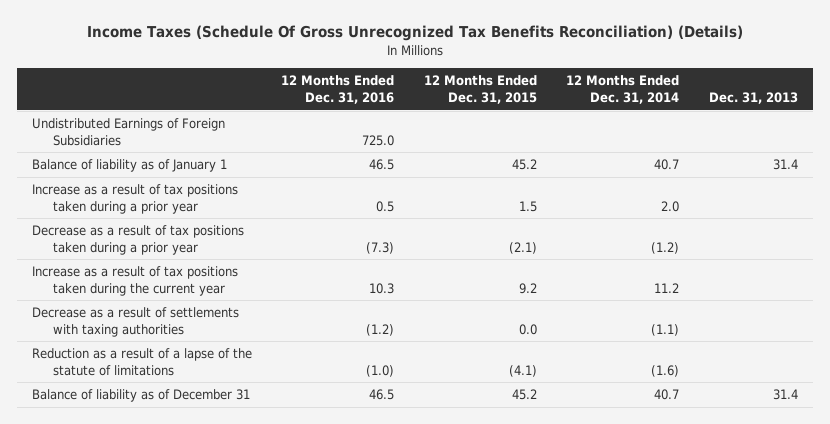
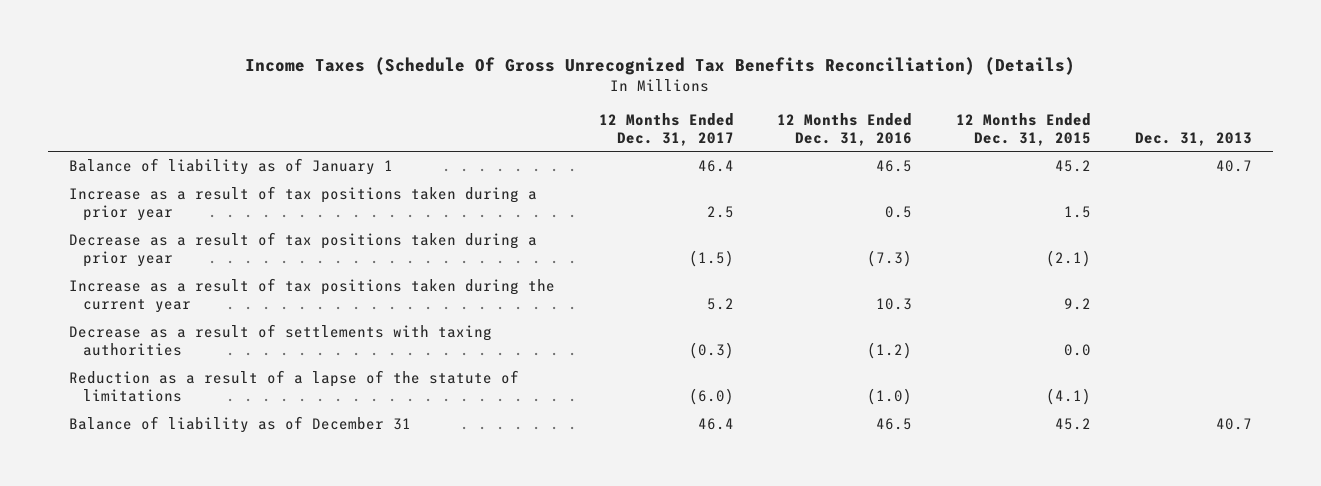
- | 12 Months Ended Dec. 31, 2016 | 12 Months Ended Dec. 31, 2015 | 12 Months Ended Dec. 31, 2014 | Dec. 31, 2013
+ | 12 Months Ended Dec. 31, 2017 | 12 Months Ended Dec. 31, 2016 | 12 Months Ended Dec. 31, 2015 | Dec. 31, 2013
- Undistributed Earnings of Foreign Subsidiaries | 725.0 | | |
- Balance of liability as of January 1 | 46.5 | 45.2 | 40.7 | 31.4
+ Balance of liability as of January 1 | 46.4 | 46.5 | 45.2 | 40.7
- Balance of liability as of December 31 | 46.5 | 45.2 | 40.7 | 31.4
+ Balance of liability as of December 31 | 46.4 | 46.5 | 45.2 | 40.7

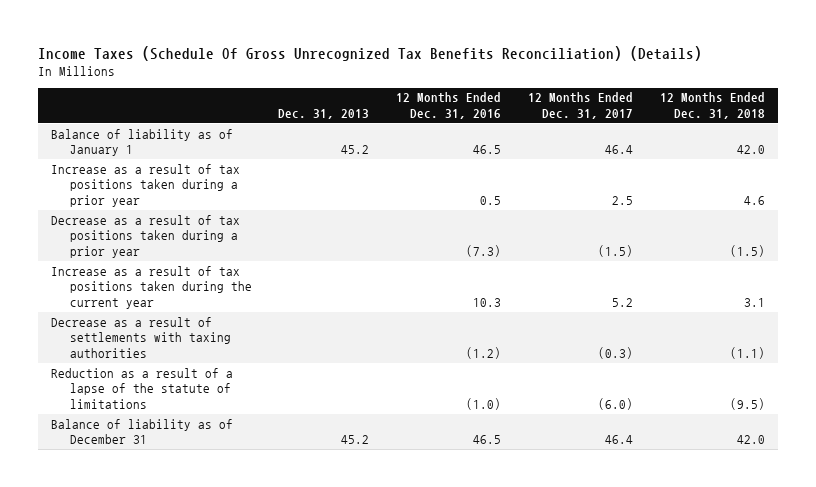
- | 12 Months Ended Dec. 31, 2017 | 12 Months Ended Dec. 31, 2016 | 12 Months Ended Dec. 31, 2015 | Dec. 31, 2013
+ | Dec. 31, 2013 | 12 Months Ended Dec. 31, 2016 | 12 Months Ended Dec. 31, 2017 | 12 Months Ended Dec. 31, 2018
- Balance of liability as of January 1 | 46.4 | 46.5 | 45.2 | 40.7
+ Balance of liability as of January 1 | 45.2 | 46.5 | 46.4 | 42.0
- Balance of liability as of December 31 | 46.4 | 46.5 | 45.2 | 40.7
+ Balance of liability as of December 31 | 45.2 | 46.5 | 46.4 | 42.0

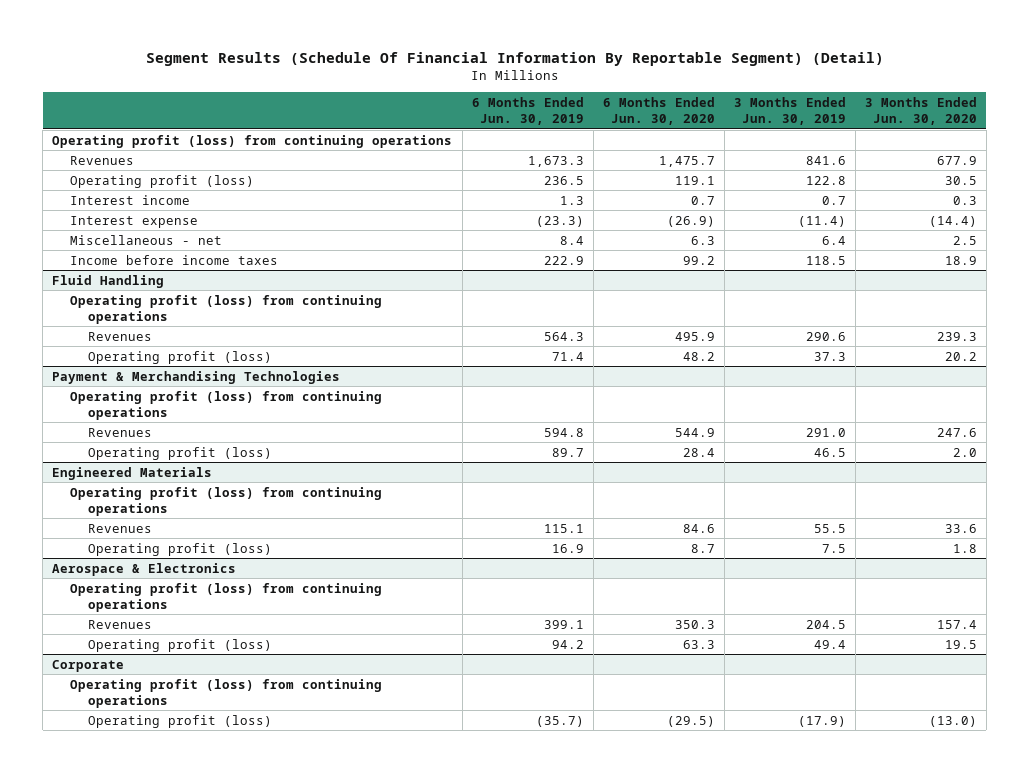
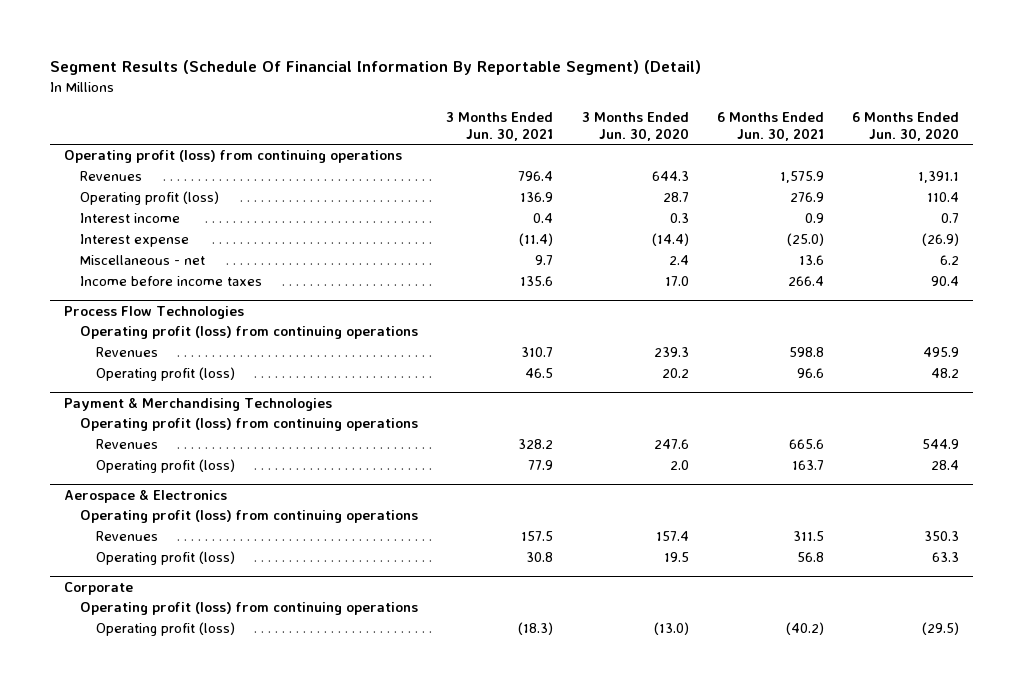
- | 6 Months Ended Jun. 30, 2019 | 6 Months Ended Jun. 30, 2020 | 3 Months Ended Jun. 30, 2019 | 3 Months Ended Jun. 30, 2020
+ | 3 Months Ended Jun. 30, 2021 | 3 Months Ended Jun. 30, 2020 | 6 Months Ended Jun. 30, 2021 | 6 Months Ended Jun. 30, 2020
- Revenues | 1,673.3 | 1,475.7 | 841.6 | 677.9
- Operating profit (loss) | 236.5 | 119.1 | 122.8 | 30.5
+ Revenues | 796.4 | 644.3 | 1,575.9 | 1,391.1
+ Operating profit (loss) | 136.9 | 28.7 | 276.9 | 110.4
- Miscellaneous - net | 8.4 | 6.3 | 6.4 | 2.5
- Income before income taxes | 222.9 | 99.2 | 118.5 | 18.9
- Fluid Handling
+ Miscellaneous - net | 9.7 | 2.4 | 13.6 | 6.2
+ Income before income taxes | 135.6 | 17.0 | 266.4 | 90.4
+ Process Flow Technologies
- Engineered Materials
- Operating profit (loss) from continuing operations
- Revenues | 115.1 | 84.6 | 55.5 | 33.6
- Operating profit (loss) | 16.9 | 8.7 | 7.5 | 1.8

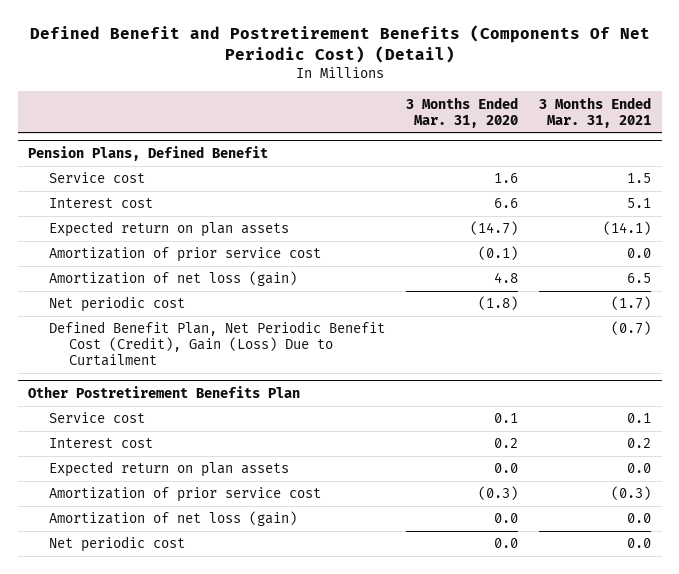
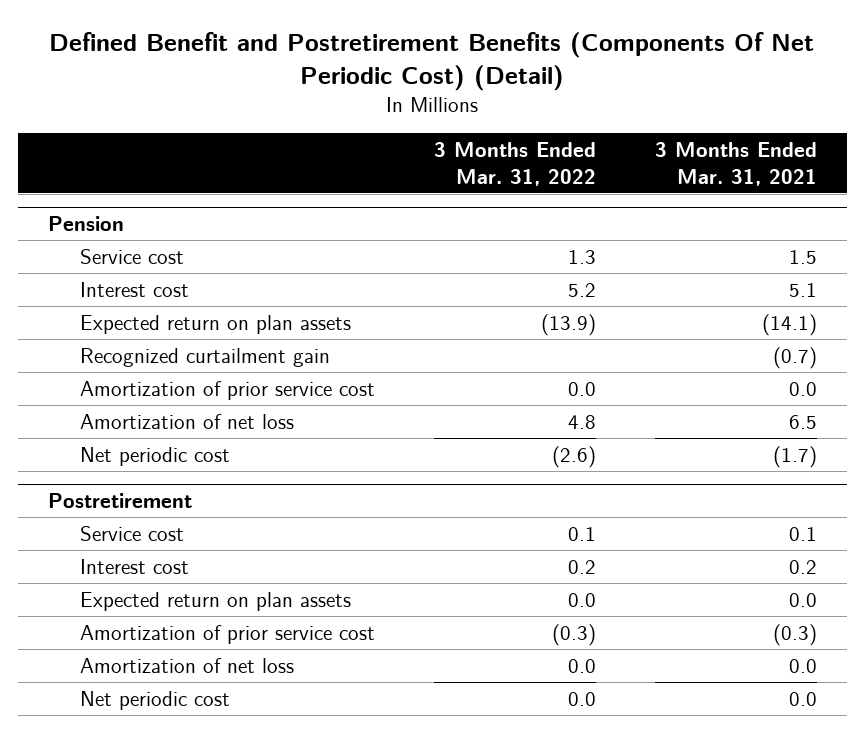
- | 3 Months Ended Mar. 31, 2020 | 3 Months Ended Mar. 31, 2021
+ | 3 Months Ended Mar. 31, 2022 | 3 Months Ended Mar. 31, 2021
- Pension Plans, Defined Benefit
+ Pension
+ Recognized curtailment gain | | (0.7)
- Amortization of net loss (gain) | 4.8 | 6.5
+ Amortization of net loss | 4.8 | 6.5
- Defined Benefit Plan, Net Periodic Benefit Cost (Credit), Gain (Loss) Due to Curtailment | | (0.7)
- Other Postretirement Benefits Plan
+ Postretirement
- Amortization of net loss (gain) | 0.0 | 0.0
+ Amortization of net loss | 0.0 | 0.0

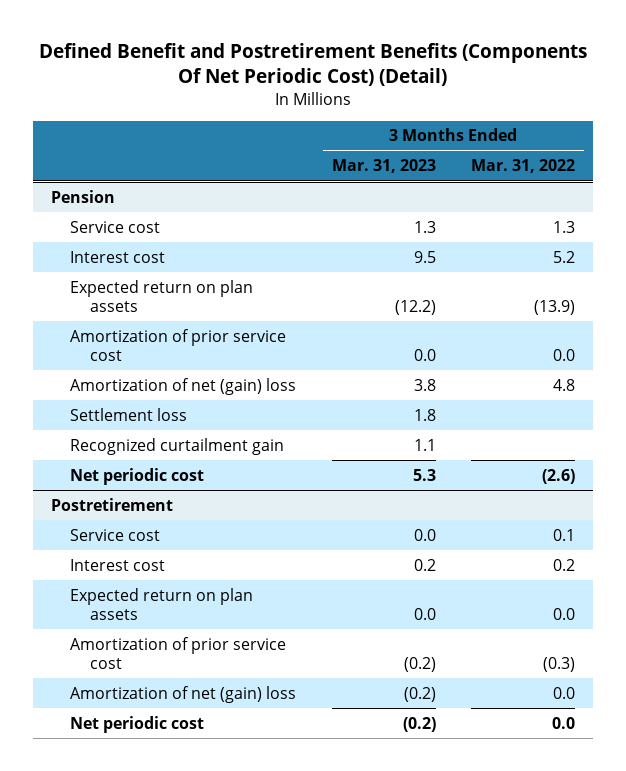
- | 3 Months Ended Mar. 31, 2022 | 3 Months Ended Mar. 31, 2021
+ | 3 Months Ended Mar. 31, 2023 | 3 Months Ended Mar. 31, 2022
@ Pension
- Amortization of net loss | 4.8 | 6.5
+ Amortization of net (gain) loss | 3.8 | 4.8
+ Settlement loss | 1.8 |
moved down: Recognized curtailment gain | 1.1 |
@ Postretirement
- Amortization of net loss | 0.0 | 0.0
+ Amortization of net (gain) loss | (0.2) | 0.0

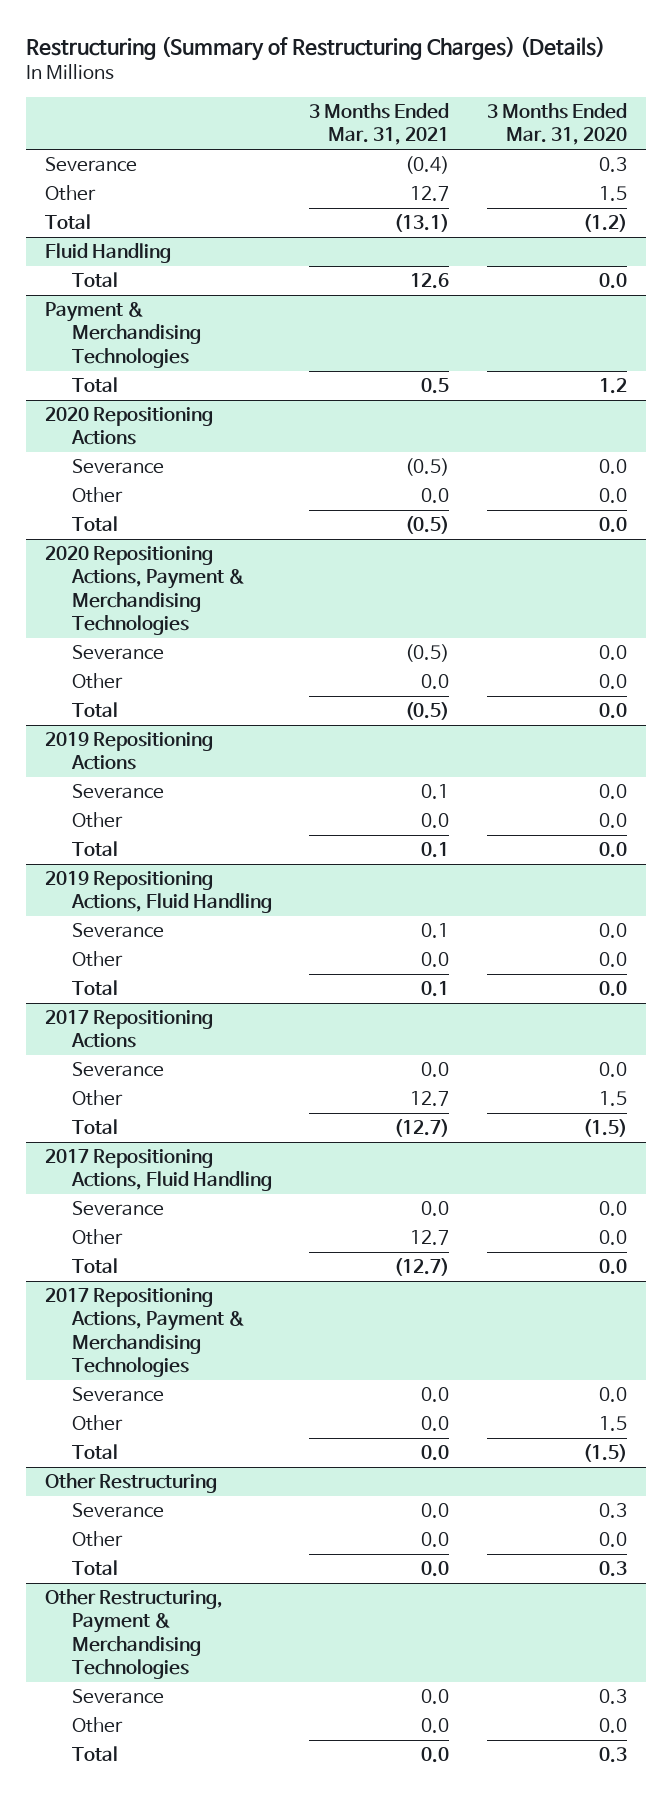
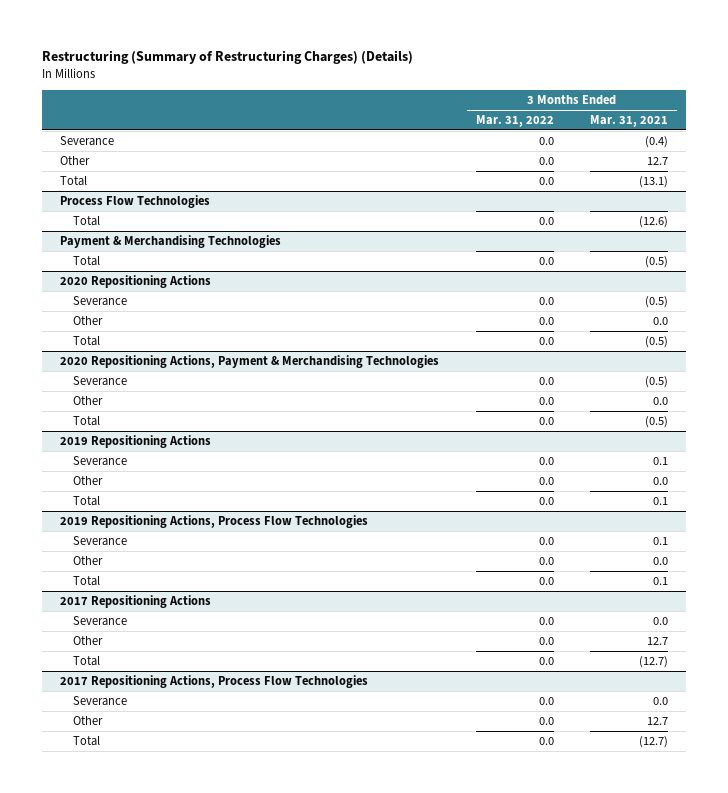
- | 3 Months Ended Mar. 31, 2021 | 3 Months Ended Mar. 31, 2020
+ | 3 Months Ended Mar. 31, 2022 | 3 Months Ended Mar. 31, 2021
- Fluid Handling
- Total | 12.6 | 0.0
+ Process Flow Technologies
+ Total | 0.0 | (12.6)
@ Payment & Merchandising Technologies
- Total | 0.5 | 1.2
+ Total | 0.0 | (0.5)
- 2019 Repositioning Actions, Fluid Handling
+ 2019 Repositioning Actions, Process Flow Technologies
- 2017 Repositioning Actions, Fluid Handling
+ 2017 Repositioning Actions, Process Flow Technologies
- 2017 Repositioning Actions, Payment & Merchandising Technologies
- Severance | 0.0 | 0.0
- Other | 0.0 | 1.5
- Total | 0.0 | (1.5)
- Other Restructuring
- Severance | 0.0 | 0.3
- Other | 0.0 | 0.0
- Total | 0.0 | 0.3
- Other Restructuring, Payment & Merchandising Technologies
- Severance | 0.0 | 0.3
- Other | 0.0 | 0.0
- Total | 0.0 | 0.3

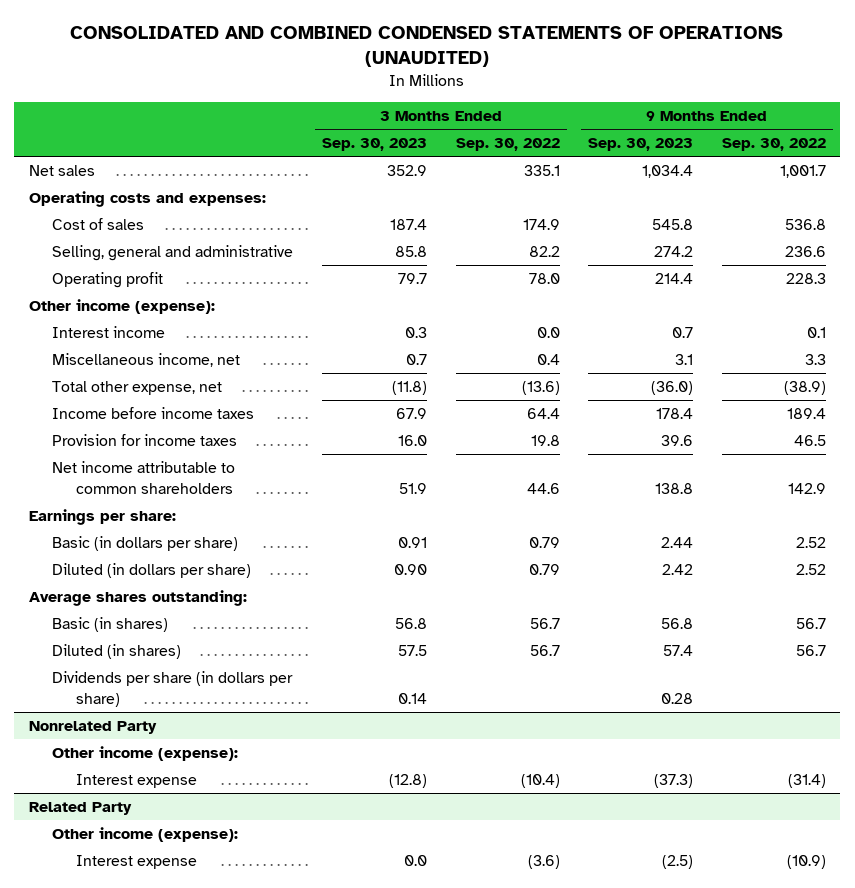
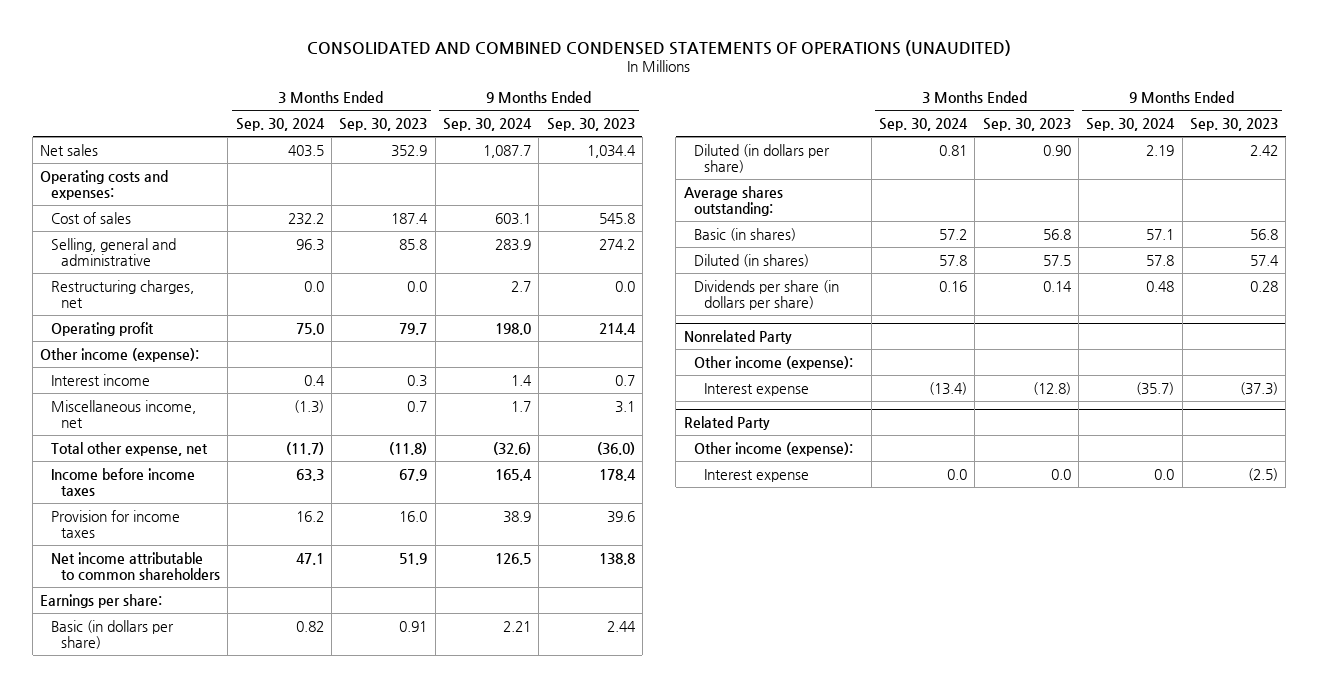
- | 3 Months Ended Sep. 30, 2023 | 3 Months Ended Sep. 30, 2022 | 9 Months Ended Sep. 30, 2023 | 9 Months Ended Sep. 30, 2022
+ | 3 Months Ended Sep. 30, 2024 | 3 Months Ended Sep. 30, 2023 | 9 Months Ended Sep. 30, 2024 | 9 Months Ended Sep. 30, 2023
+ Restructuring charges, net | 0.0 | 0.0 | 2.7 | 0.0

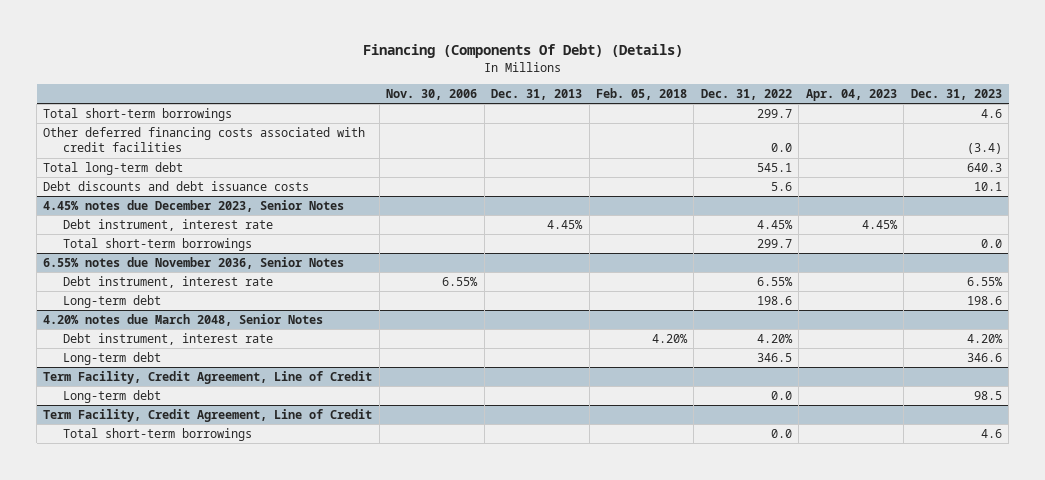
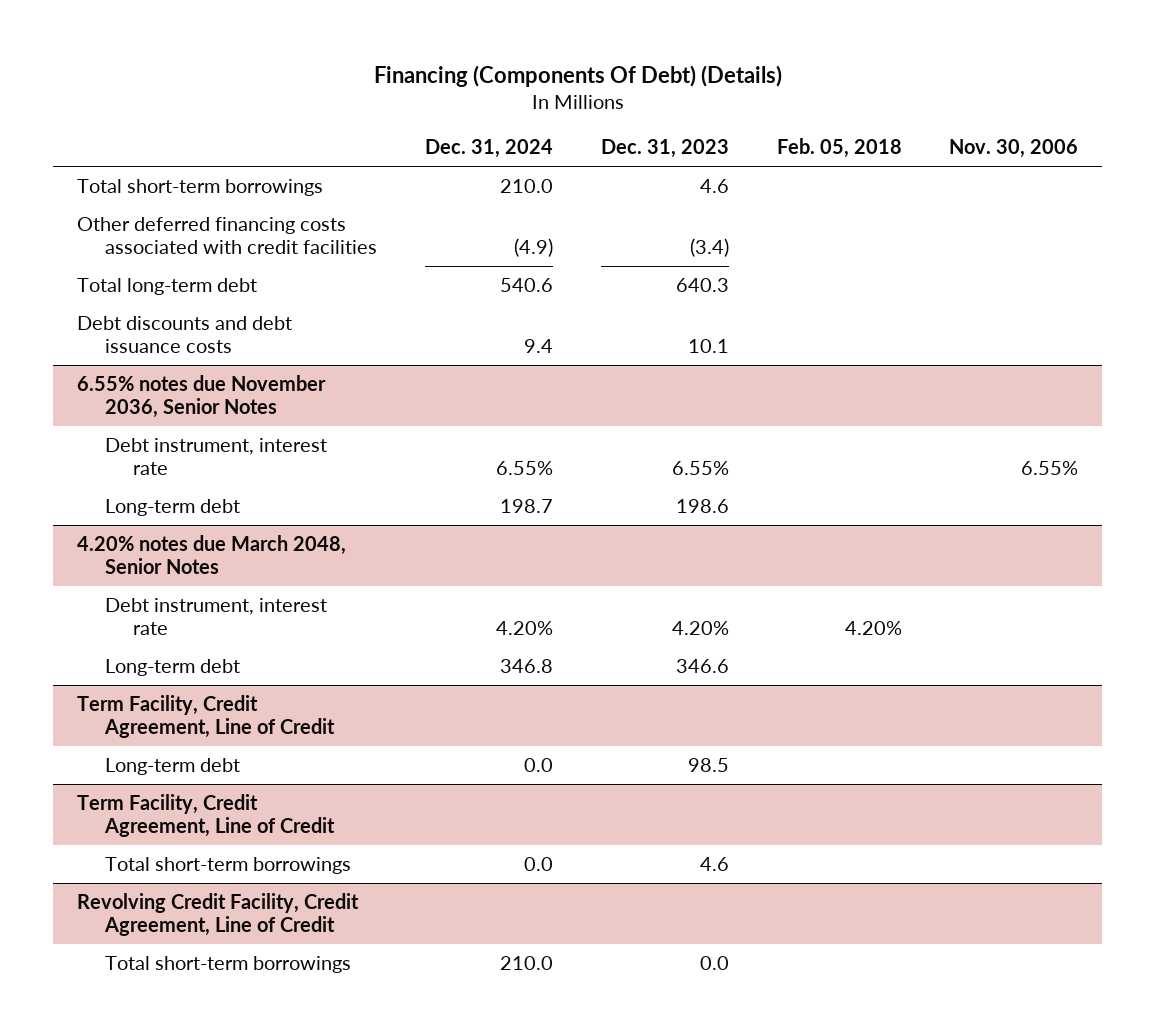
- | Nov. 30, 2006 | Dec. 31, 2013 | Feb. 05, 2018 | Dec. 31, 2022 | Apr. 04, 2023 | Dec. 31, 2023
+ | Dec. 31, 2024 | Dec. 31, 2023 | Feb. 05, 2018 | Nov. 30, 2006
- 4.45% notes due December 2023, Senior Notes
- Debt instrument, interest rate | | 4.45% | | 4.45% | 4.45% |
- Total short-term borrowings | | | | 299.7 | | 0.0
+ Revolving Credit Facility, Credit Agreement, Line of Credit
+ Total short-term borrowings | 210.0 | 0.0 | |

